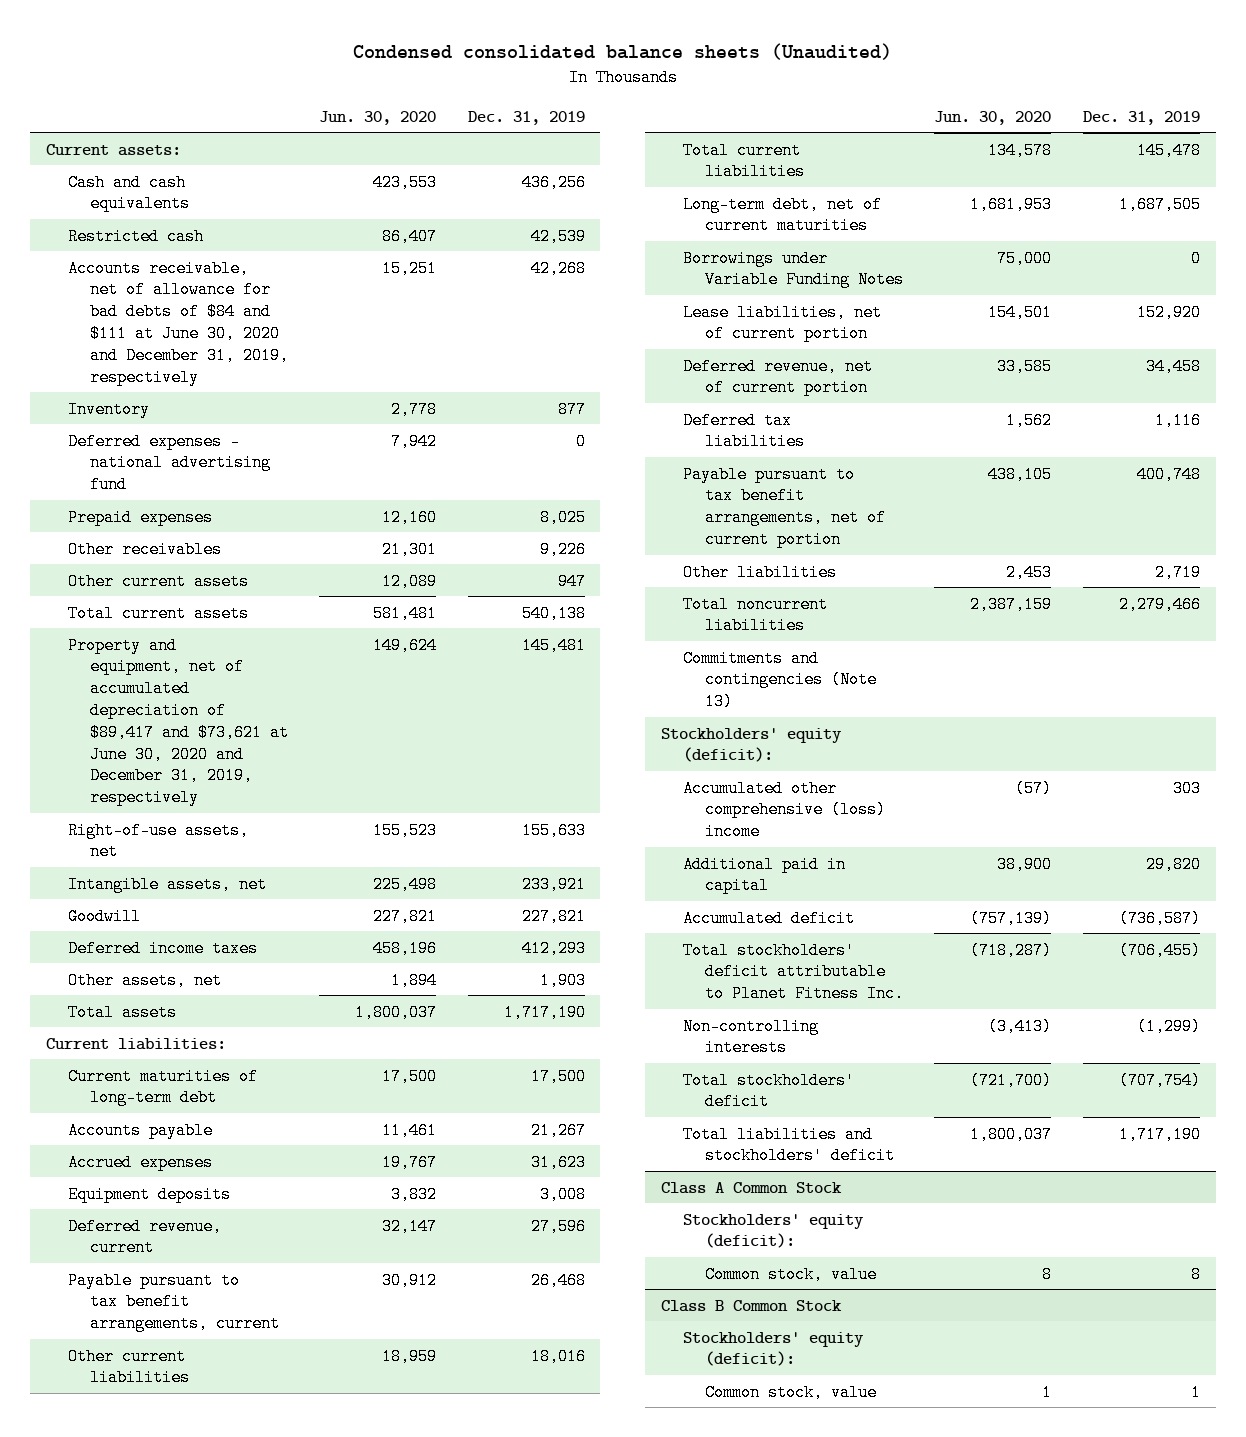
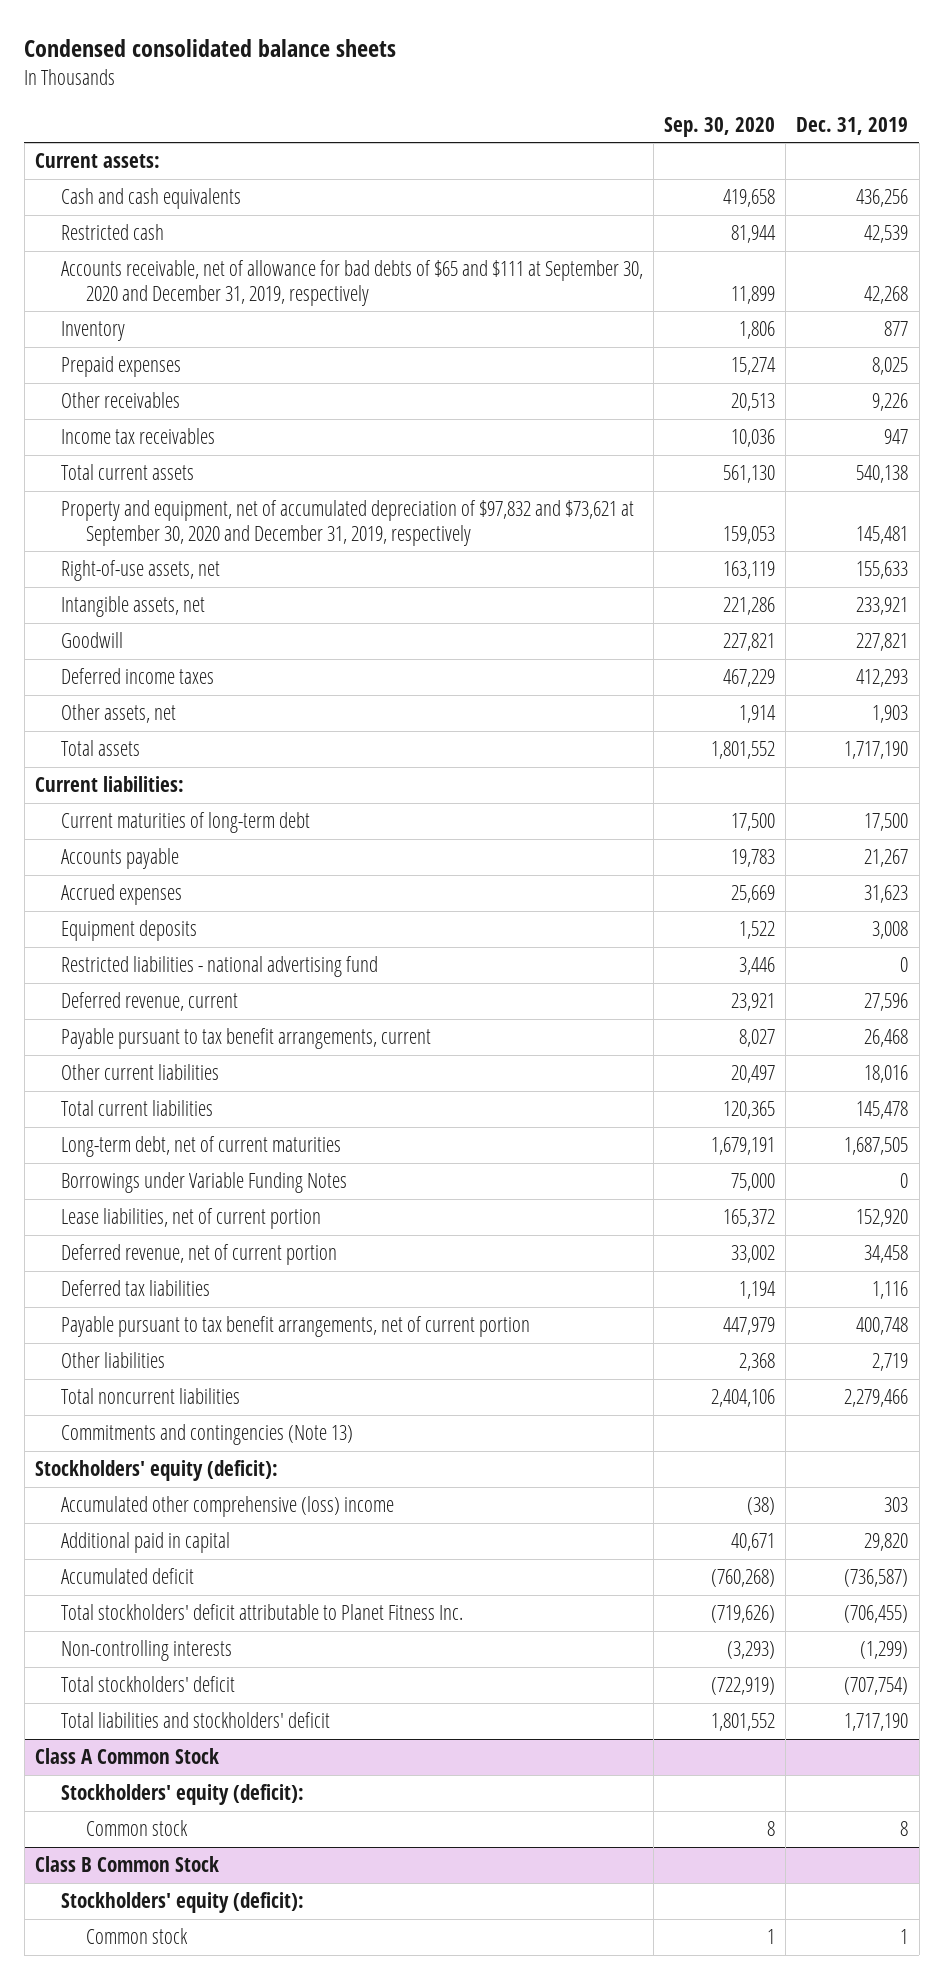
- Condensed consolidated balance sheets (Unaudited)
+ Condensed consolidated balance sheets
- | Jun. 30, 2020 | Dec. 31, 2019
+ | Sep. 30, 2020 | Dec. 31, 2019
- Accounts receivable, net of allowance for bad debts of $84 and $111 at June 30, 2020 and December 31, 2019, respectively | 15,251 | 42,268
+ Accounts receivable, net of allowance for bad debts of $65 and $111 at September 30, 2020 and December 31, 2019, respectively | 11,899 | 42,268
- Deferred expenses - national advertising fund | 7,942 | 0
- Other current assets | 12,089 | 947
+ Income tax receivables | 10,036 | 947
- Property and equipment, net of accumulated depreciation of $89,417 and $73,621 at June 30, 2020 and December 31, 2019, respectively | 149,624 | 145,481
+ Property and equipment, net of accumulated depreciation of $97,832 and $73,621 at September 30, 2020 and December 31, 2019, respectively | 159,053 | 145,481
+ Restricted liabilities - national advertising fund | 3,446 | 0
@ Class A Common Stock
- Common stock, value | 8 | 8
+ Common stock | 8 | 8
@ Class B Common Stock
- Common stock, value | 1 | 1
+ Common stock | 1 | 1

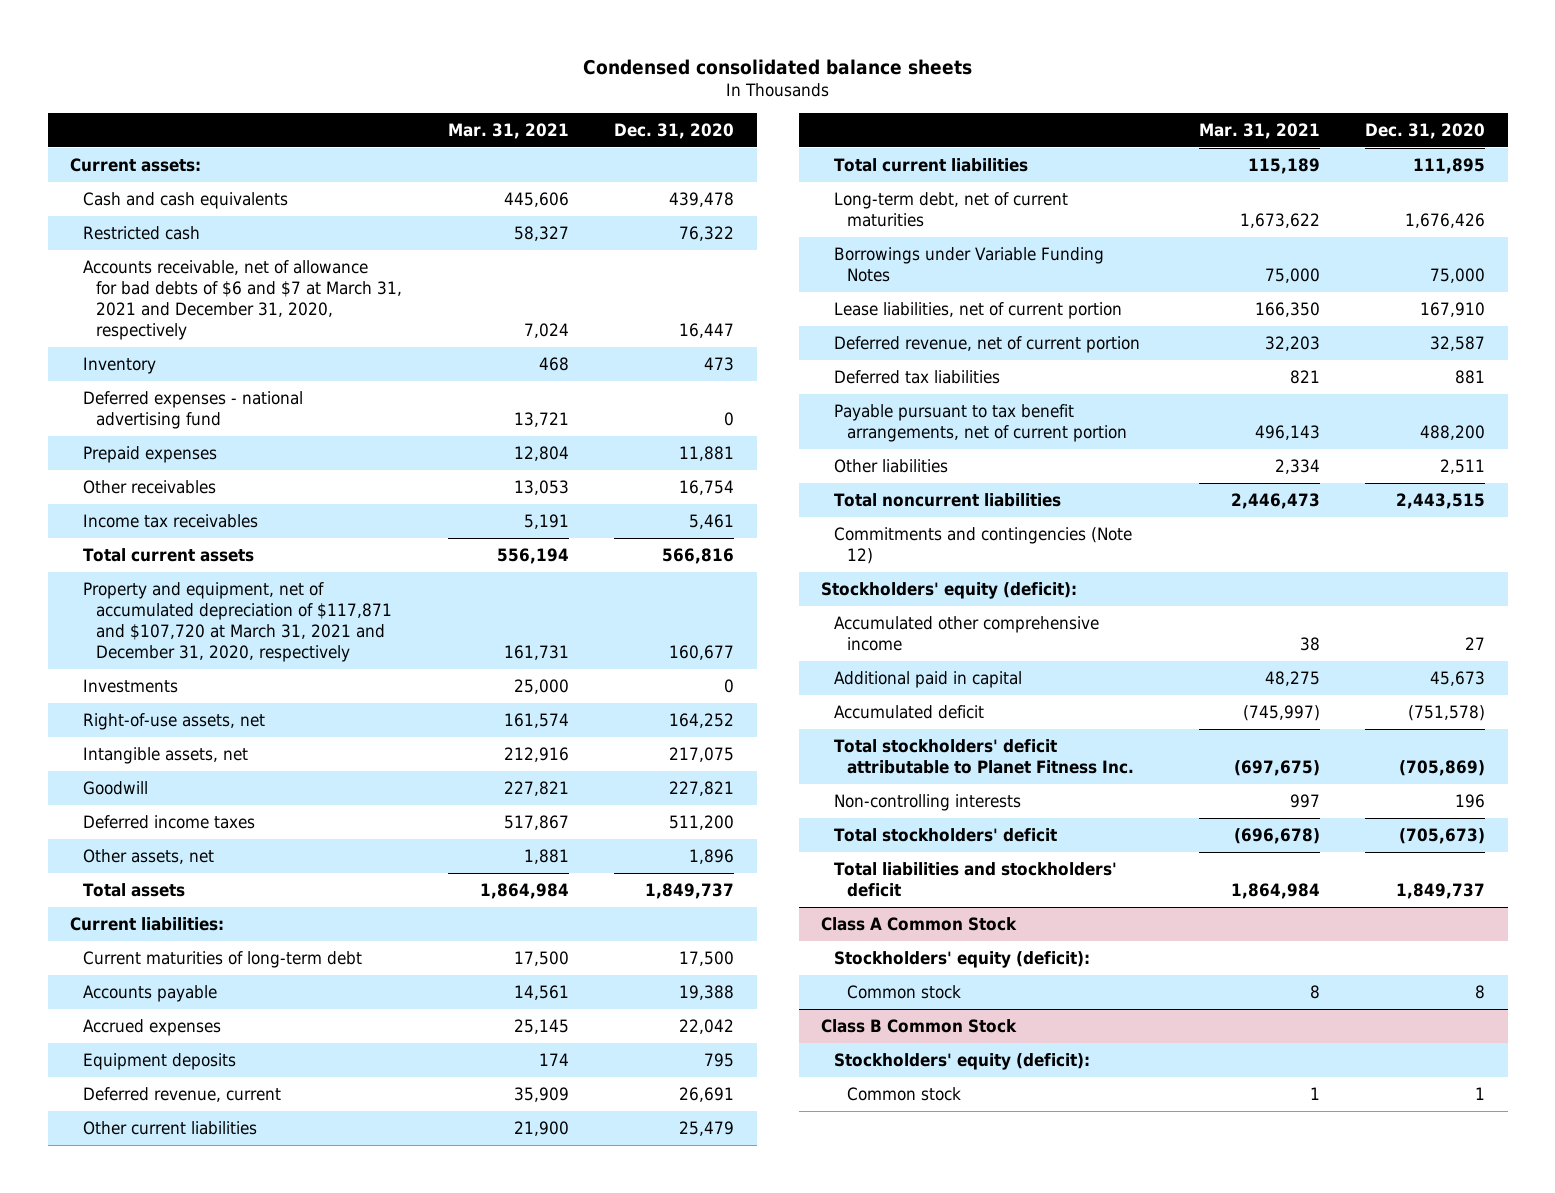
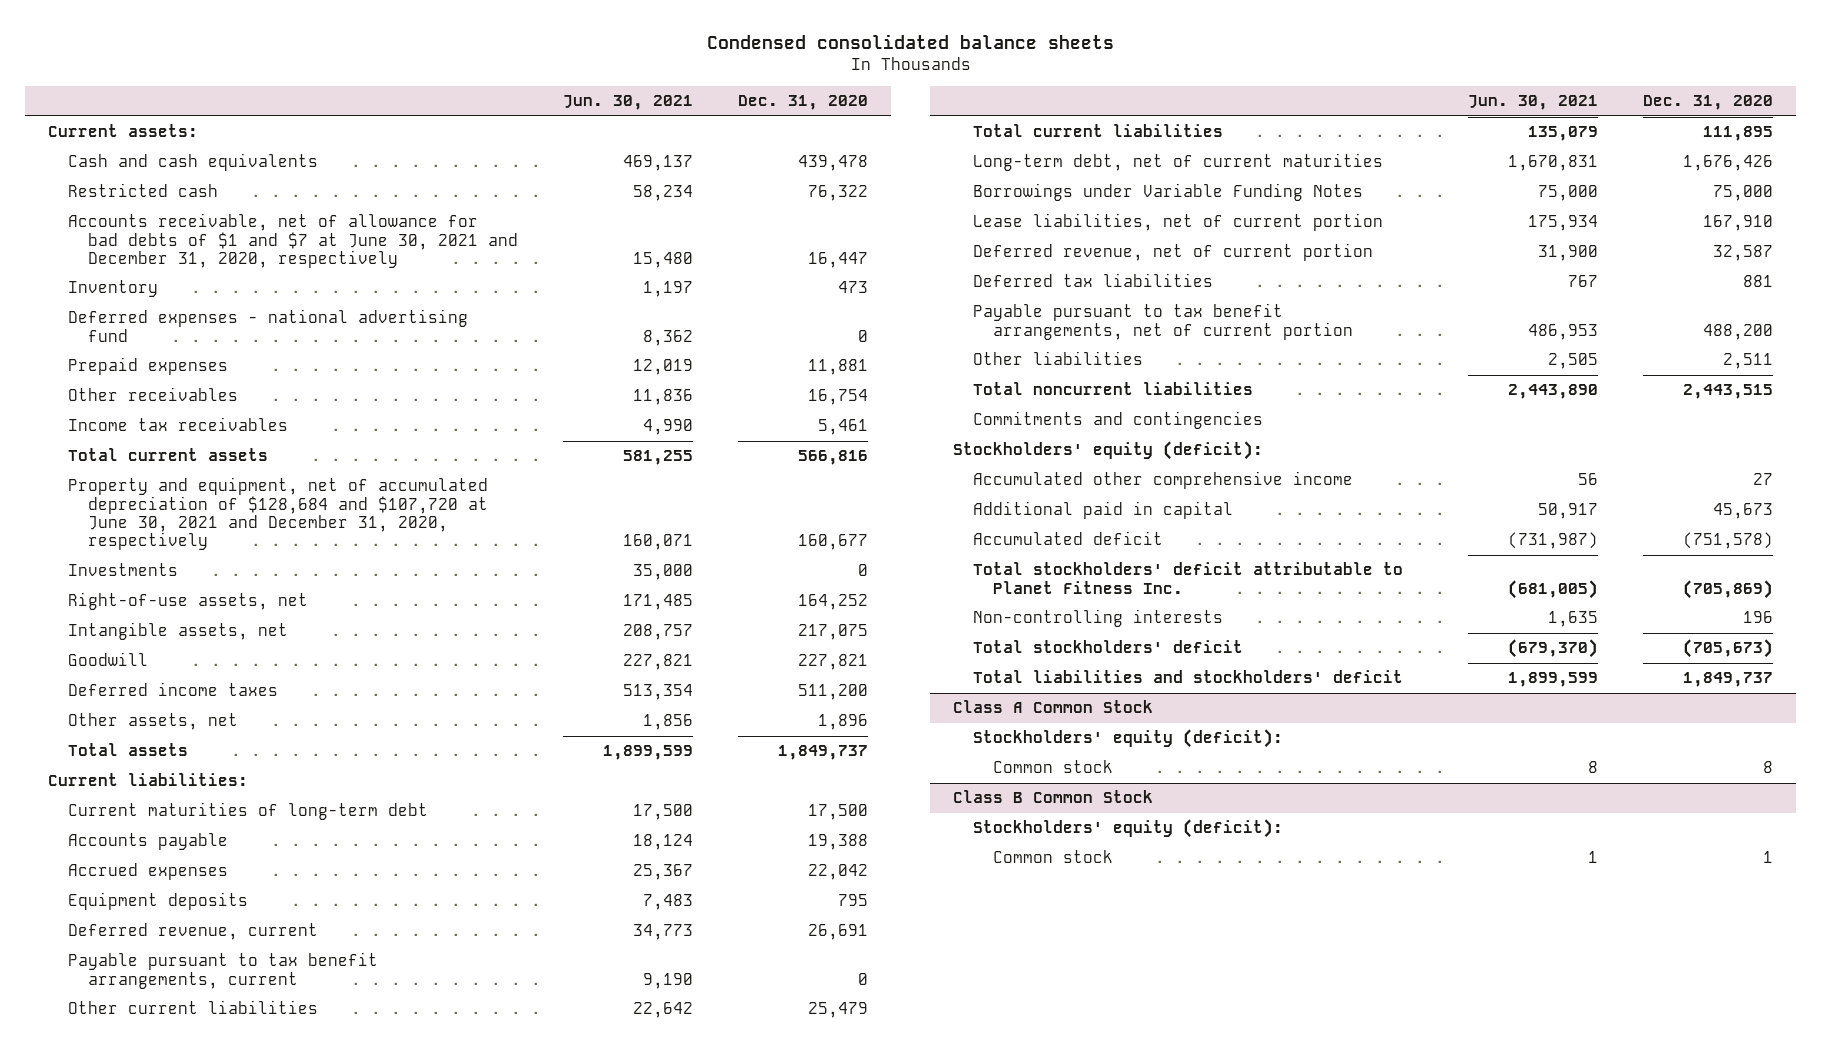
- | Mar. 31, 2021 | Dec. 31, 2020
+ | Jun. 30, 2021 | Dec. 31, 2020
- Accounts receivable, net of allowance for bad debts of $6 and $7 at March 31, 2021 and December 31, 2020, respectively | 7,024 | 16,447
+ Accounts receivable, net of allowance for bad debts of $1 and $7 at June 30, 2021 and December 31, 2020, respectively | 15,480 | 16,447
- Property and equipment, net of accumulated depreciation of $117,871 and $107,720 at March 31, 2021 and December 31, 2020, respectively | 161,731 | 160,677
+ Property and equipment, net of accumulated depreciation of $128,684 and $107,720 at June 30, 2021 and December 31, 2020, respectively | 160,071 | 160,677
+ Payable pursuant to tax benefit arrangements, current | 9,190 | 0
- Commitments and contingencies (Note 12)
+ Commitments and contingencies

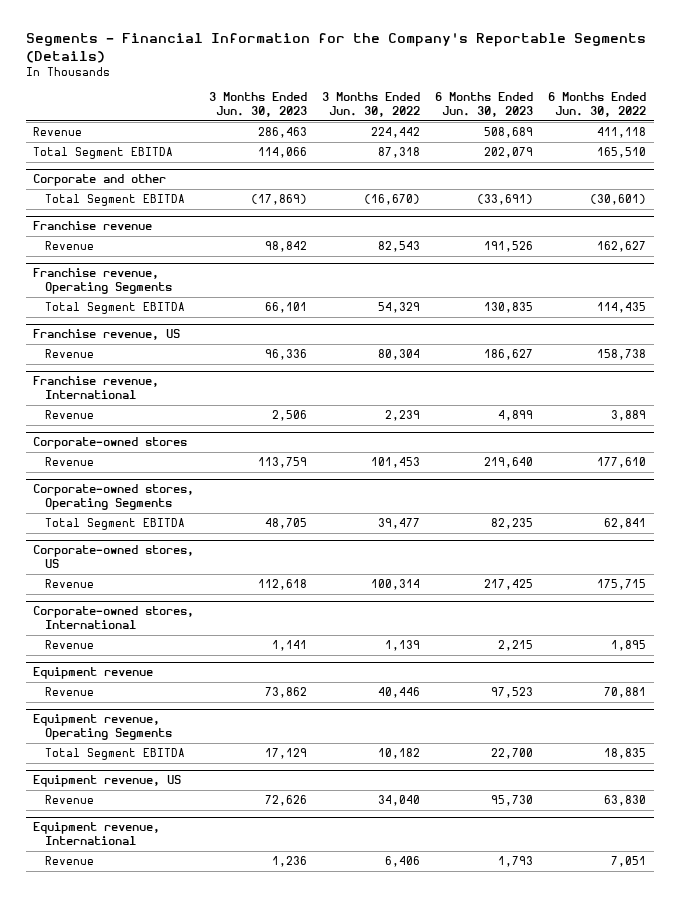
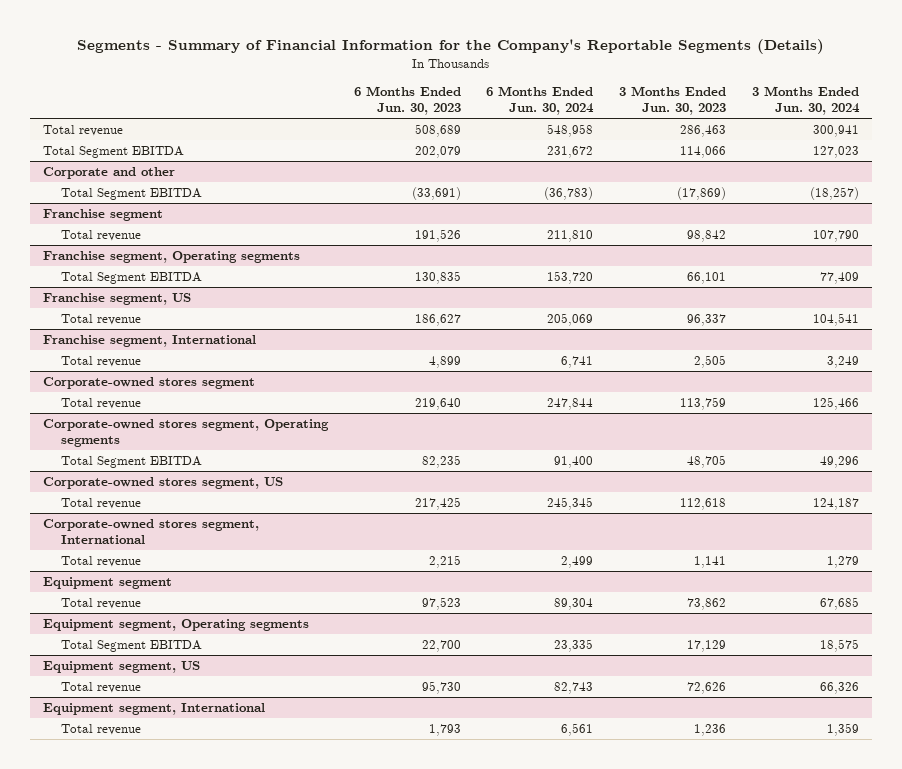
- Segments - Financial Information for the Company's Reportable Segments (Details)
+ Segments - Summary of Financial Information for the Company's Reportable Segments (Details)
- | 3 Months Ended Jun. 30, 2023 | 3 Months Ended Jun. 30, 2022 | 6 Months Ended Jun. 30, 2023 | 6 Months Ended Jun. 30, 2022
+ | 6 Months Ended Jun. 30, 2023 | 6 Months Ended Jun. 30, 2024 | 3 Months Ended Jun. 30, 2023 | 3 Months Ended Jun. 30, 2024
- Revenue | 286,463 | 224,442 | 508,689 | 411,118
+ Total revenue | 508,689 | 548,958 | 286,463 | 300,941
- Franchise revenue
- Revenue | 98,842 | 82,543 | 191,526 | 162,627
- Franchise revenue, Operating Segments
+ Franchise segment
+ Total revenue | 191,526 | 211,810 | 98,842 | 107,790
+ Franchise segment, Operating segments
- Franchise revenue, US
- Revenue | 96,336 | 80,304 | 186,627 | 158,738
- Franchise revenue, International
- Revenue | 2,506 | 2,239 | 4,899 | 3,889
- Corporate-owned stores
- Revenue | 113,759 | 101,453 | 219,640 | 177,610
- Corporate-owned stores, Operating Segments
+ Franchise segment, US
+ Total revenue | 186,627 | 205,069 | 96,337 | 104,541
+ Franchise segment, International
+ Total revenue | 4,899 | 6,741 | 2,505 | 3,249
+ Corporate-owned stores segment
+ Total revenue | 219,640 | 247,844 | 113,759 | 125,466
+ Corporate-owned stores segment, Operating segments
- Corporate-owned stores, US
- Revenue | 112,618 | 100,314 | 217,425 | 175,715
- Corporate-owned stores, International
- Revenue | 1,141 | 1,139 | 2,215 | 1,895
- Equipment revenue
- Revenue | 73,862 | 40,446 | 97,523 | 70,881
- Equipment revenue, Operating Segments
+ Corporate-owned stores segment, US
+ Total revenue | 217,425 | 245,345 | 112,618 | 124,187
+ Corporate-owned stores segment, International
+ Total revenue | 2,215 | 2,499 | 1,141 | 1,279
+ Equipment segment
+ Total revenue | 97,523 | 89,304 | 73,862 | 67,685
+ Equipment segment, Operating segments
- Equipment revenue, US
- Revenue | 72,626 | 34,040 | 95,730 | 63,830
- Equipment revenue, International
- Revenue | 1,236 | 6,406 | 1,793 | 7,051
+ Equipment segment, US
+ Total revenue | 95,730 | 82,743 | 72,626 | 66,326
+ Equipment segment, International
+ Total revenue | 1,793 | 6,561 | 1,236 | 1,359

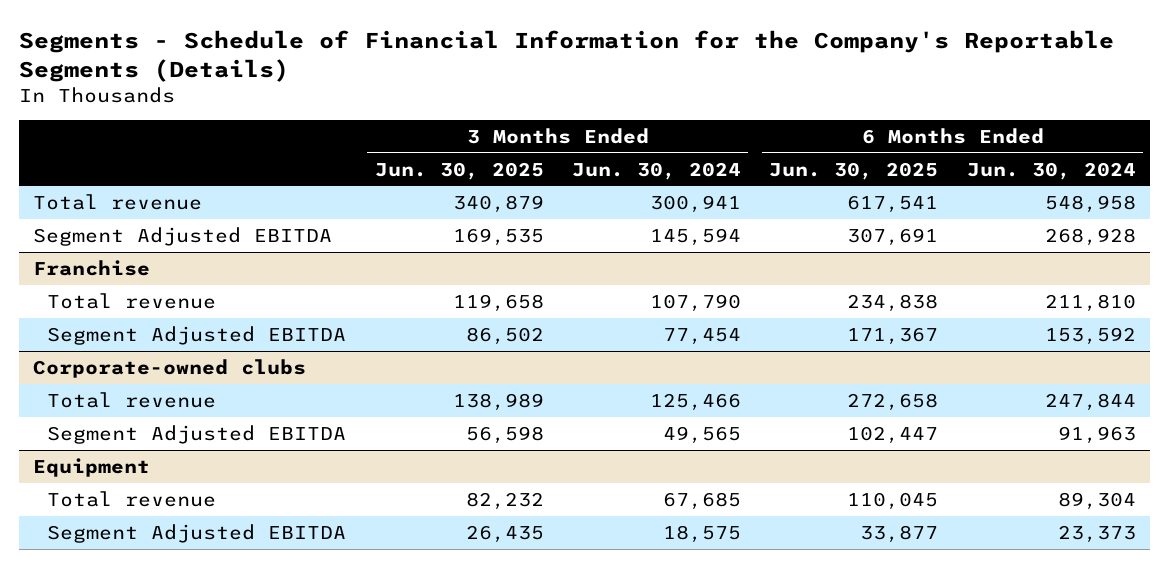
- Segments - Summary of Financial Information for the Company's Reportable Segments (Details)
+ Segments - Schedule of Financial Information for the Company's Reportable Segments (Details)
- | 6 Months Ended Jun. 30, 2023 | 6 Months Ended Jun. 30, 2024 | 3 Months Ended Jun. 30, 2023 | 3 Months Ended Jun. 30, 2024
+ | 3 Months Ended Jun. 30, 2025 | 3 Months Ended Jun. 30, 2024 | 6 Months Ended Jun. 30, 2025 | 6 Months Ended Jun. 30, 2024
- Total Segment EBITDA | 202,079 | 231,672 | 114,066 | 127,023
- Corporate and other
- Total Segment EBITDA | (33,691) | (36,783) | (17,869) | (18,257)
- Franchise segment
+ Segment Adjusted EBITDA | 169,535 | 145,594 | 307,691 | 268,928
+ Franchise
- Franchise segment, Operating segments
- Total Segment EBITDA | 130,835 | 153,720 | 66,101 | 77,409
- Franchise segment, US
- Total revenue | 186,627 | 205,069 | 96,337 | 104,541
- Franchise segment, International
- Total revenue | 4,899 | 6,741 | 2,505 | 3,249
- Corporate-owned stores segment
+ Segment Adjusted EBITDA | 86,502 | 77,454 | 171,367 | 153,592
+ Corporate-owned clubs
- Corporate-owned stores segment, Operating segments
- Total Segment EBITDA | 82,235 | 91,400 | 48,705 | 49,296
- Corporate-owned stores segment, US
- Total revenue | 217,425 | 245,345 | 112,618 | 124,187
- Corporate-owned stores segment, International
- Total revenue | 2,215 | 2,499 | 1,141 | 1,279
- Equipment segment
+ Segment Adjusted EBITDA | 56,598 | 49,565 | 102,447 | 91,963
+ Equipment
- Equipment segment, Operating segments
- Total Segment EBITDA | 22,700 | 23,335 | 17,129 | 18,575
- Equipment segment, US
- Total revenue | 95,730 | 82,743 | 72,626 | 66,326
- Equipment segment, International
- Total revenue | 1,793 | 6,561 | 1,236 | 1,359
+ Segment Adjusted EBITDA | 26,435 | 18,575 | 33,877 | 23,373

